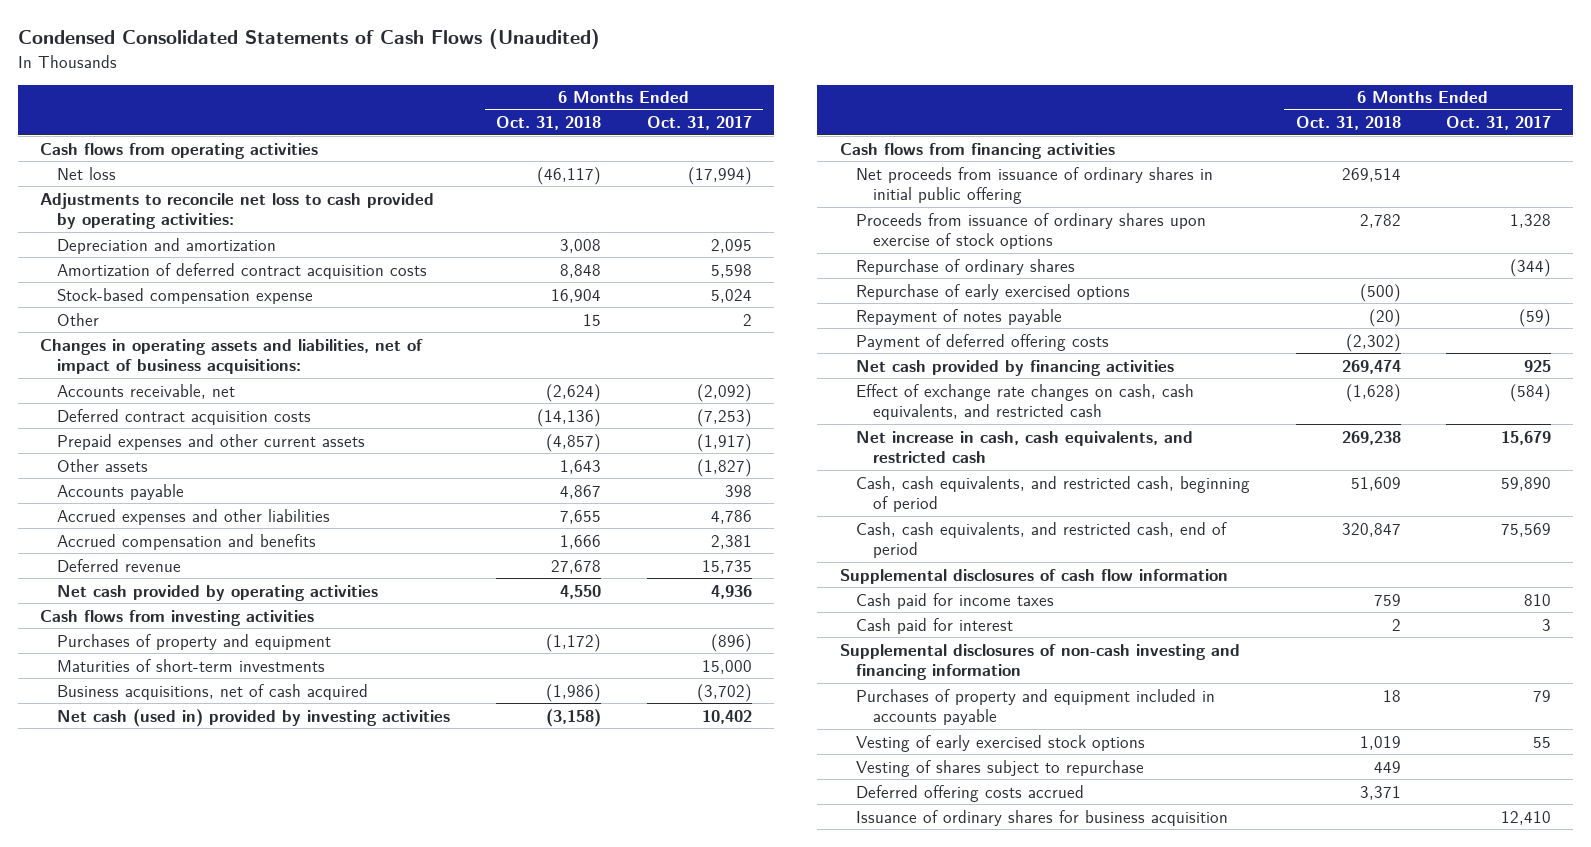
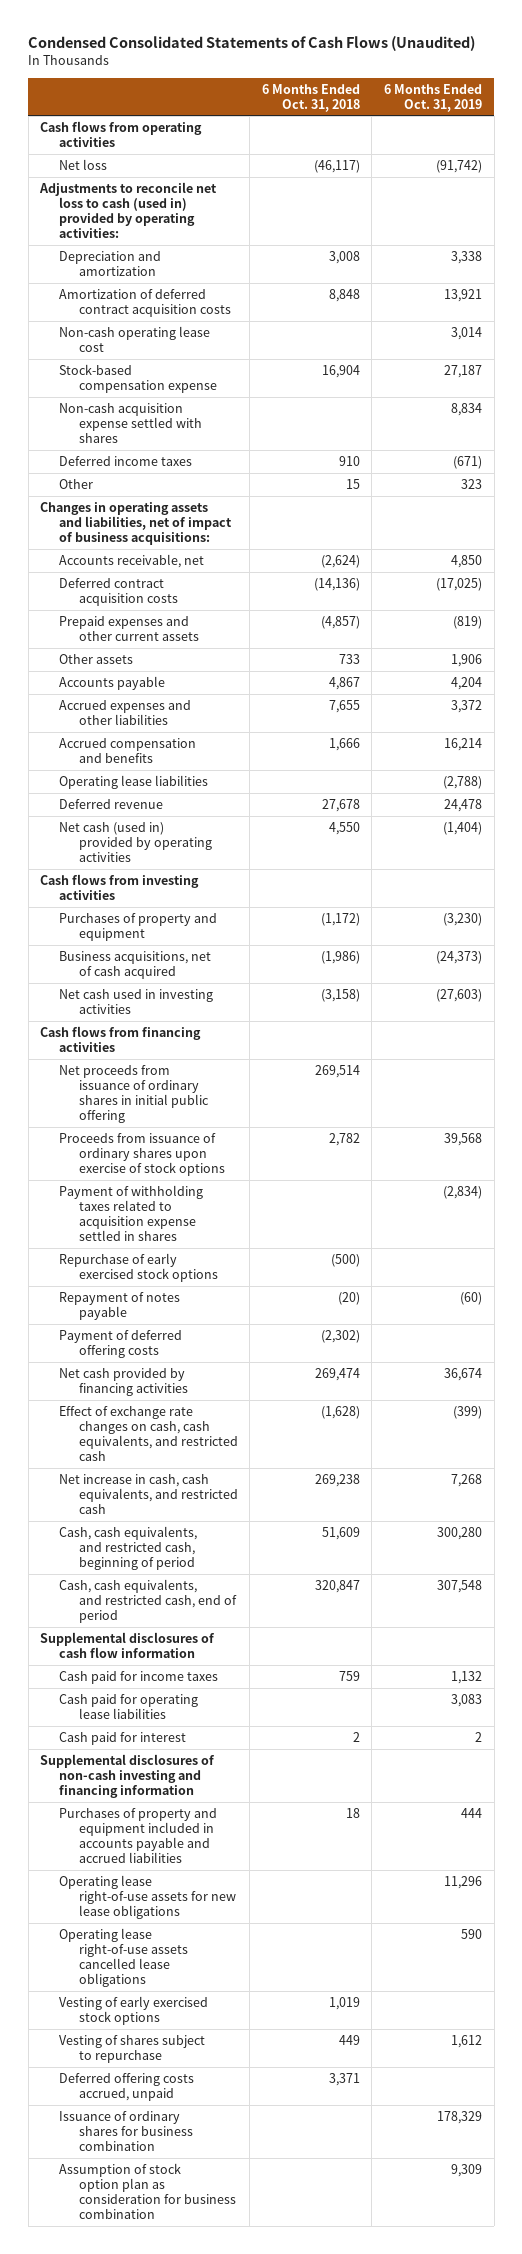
- | 6 Months Ended Oct. 31, 2018 | 6 Months Ended Oct. 31, 2017
+ | 6 Months Ended Oct. 31, 2018 | 6 Months Ended Oct. 31, 2019
- Adjustments to reconcile net loss to cash provided by operating activities:
+ Adjustments to reconcile net loss to cash (used in) provided by operating activities:
+ Non-cash operating lease cost | | 3,014
+ Non-cash acquisition expense settled with shares | | 8,834
+ Deferred income taxes | 910 | (671)
- Other assets | 1,643 | (1,827)
+ Other assets | 733 | 1,906
+ Operating lease liabilities | | (2,788)
- Net cash provided by operating activities | 4,550 | 4,936
+ Net cash (used in) provided by operating activities | 4,550 | (1,404)
- Maturities of short-term investments | | 15,000
- Net cash (used in) provided by investing activities | (3,158) | 10,402
+ Net cash used in investing activities | (3,158) | (27,603)
- Repurchase of ordinary shares | | (344)
- Repurchase of early exercised options | (500) |
+ Payment of withholding taxes related to acquisition expense settled in shares | | (2,834)
+ Repurchase of early exercised stock options | (500) |
+ Cash paid for operating lease liabilities | | 3,083
- Purchases of property and equipment included in accounts payable | 18 | 79
+ Purchases of property and equipment included in accounts payable and accrued liabilities | 18 | 444
+ Operating lease right-of-use assets for new lease obligations | | 11,296
+ Operating lease right-of-use assets cancelled lease obligations | | 590
- Deferred offering costs accrued | 3,371 |
- Issuance of ordinary shares for business acquisition | | 12,410
+ Deferred offering costs accrued, unpaid | 3,371 |
+ Issuance of ordinary shares for business combination | | 178,329
+ Assumption of stock option plan as consideration for business combination | | 9,309

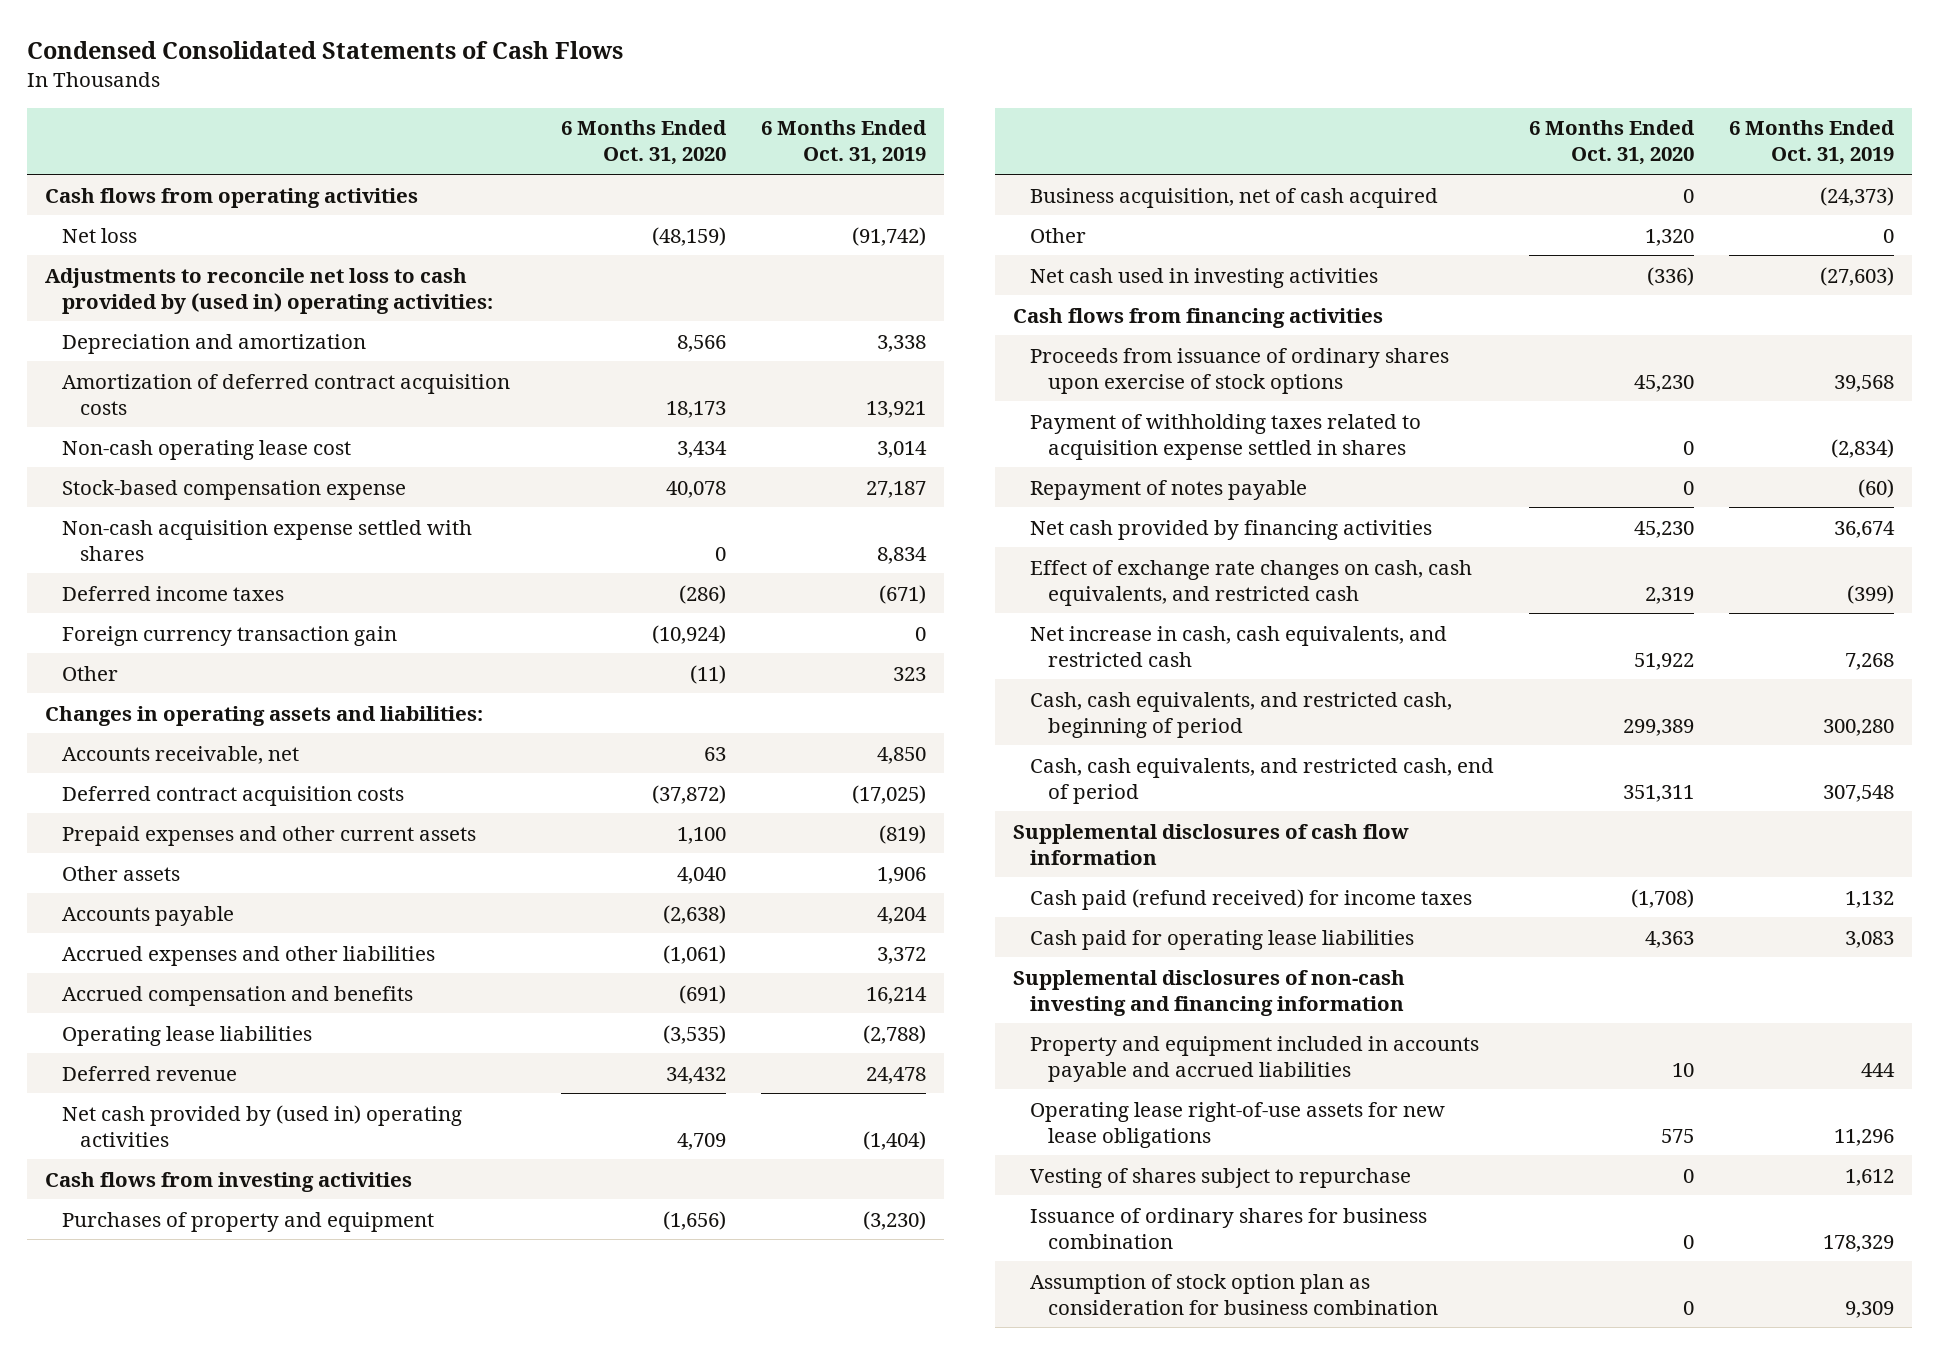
- Condensed Consolidated Statements of Cash Flows (Unaudited)
+ Condensed Consolidated Statements of Cash Flows
- | 6 Months Ended Oct. 31, 2018 | 6 Months Ended Oct. 31, 2019
+ | 6 Months Ended Oct. 31, 2020 | 6 Months Ended Oct. 31, 2019
- Adjustments to reconcile net loss to cash (used in) provided by operating activities:
+ Adjustments to reconcile net loss to cash provided by (used in) operating activities:
+ Foreign currency transaction gain | (10,924) | 0
- Changes in operating assets and liabilities, net of impact of business acquisitions:
+ Changes in operating assets and liabilities:
- Net cash (used in) provided by operating activities | 4,550 | (1,404)
+ Net cash provided by (used in) operating activities | 4,709 | (1,404)
- Business acquisitions, net of cash acquired | (1,986) | (24,373)
+ Business acquisition, net of cash acquired | 0 | (24,373)
+ Other | 1,320 | 0
- Net proceeds from issuance of ordinary shares in initial public offering | 269,514 |
- Repurchase of early exercised stock options | (500) |
- Payment of deferred offering costs | (2,302) |
- Cash paid for income taxes | 759 | 1,132
+ Cash paid (refund received) for income taxes | (1,708) | 1,132
- Cash paid for interest | 2 | 2
- Purchases of property and equipment included in accounts payable and accrued liabilities | 18 | 444
+ Property and equipment included in accounts payable and accrued liabilities | 10 | 444
- Operating lease right-of-use assets cancelled lease obligations | | 590
- Vesting of early exercised stock options | 1,019 |
- Deferred offering costs accrued, unpaid | 3,371 |

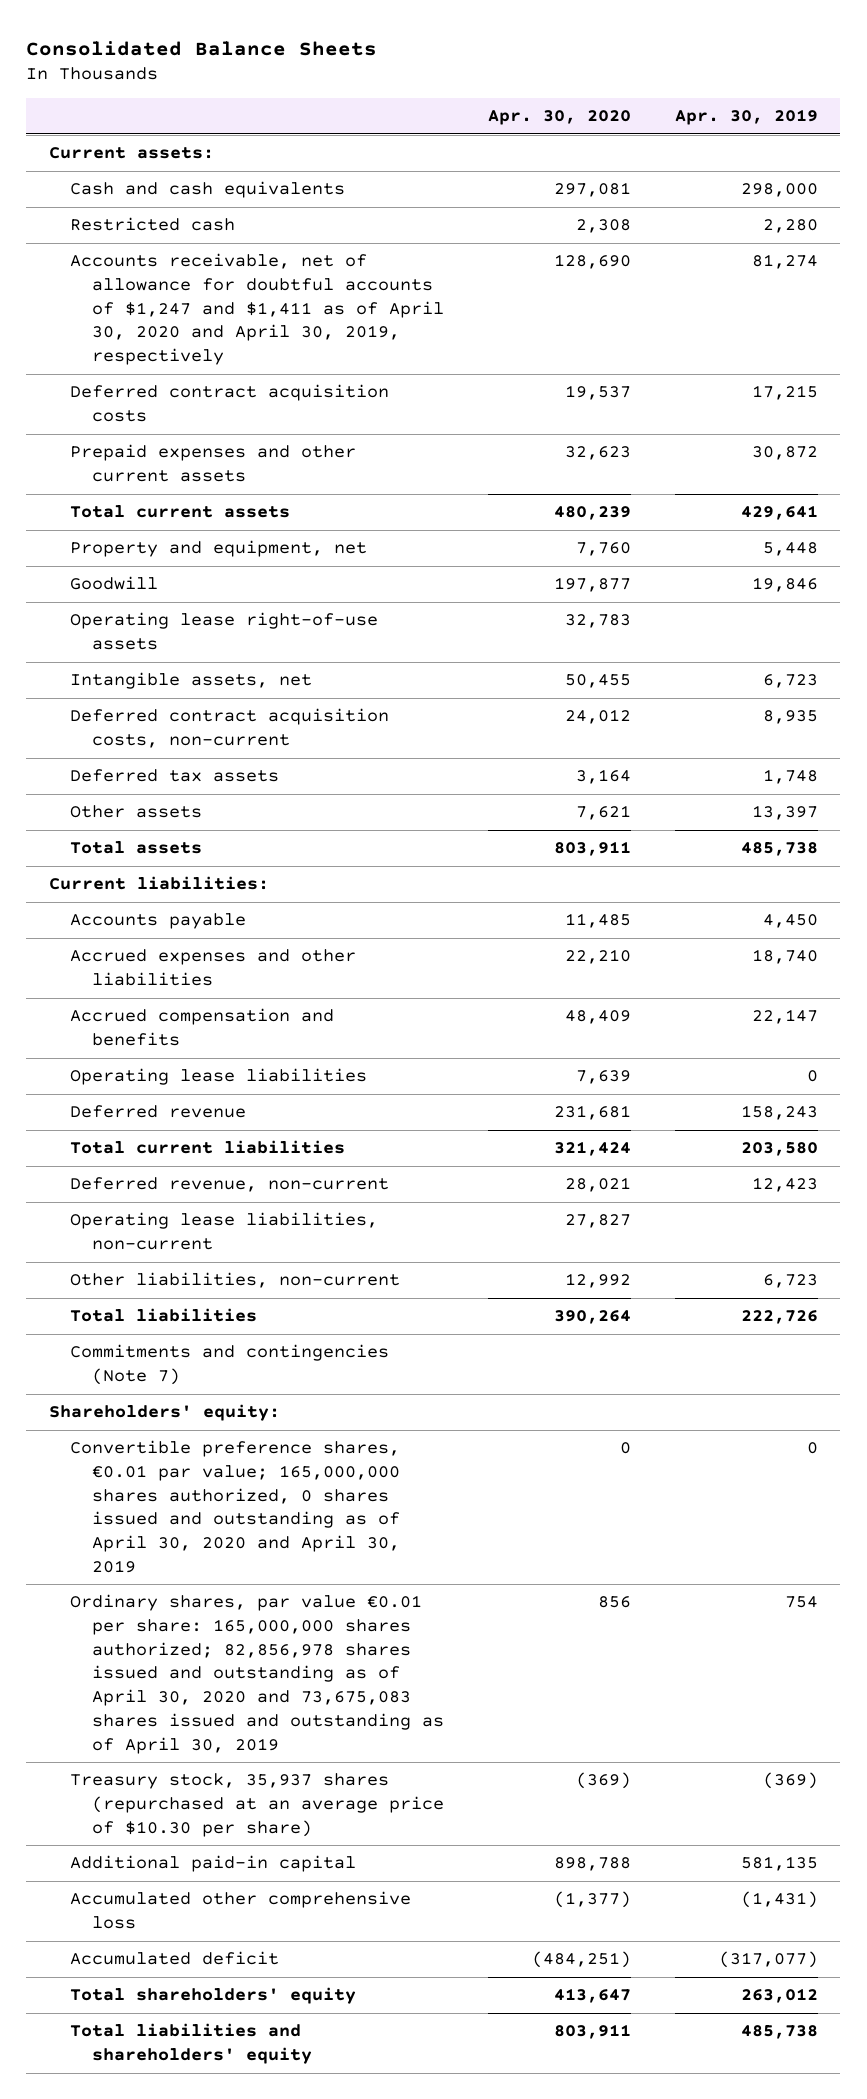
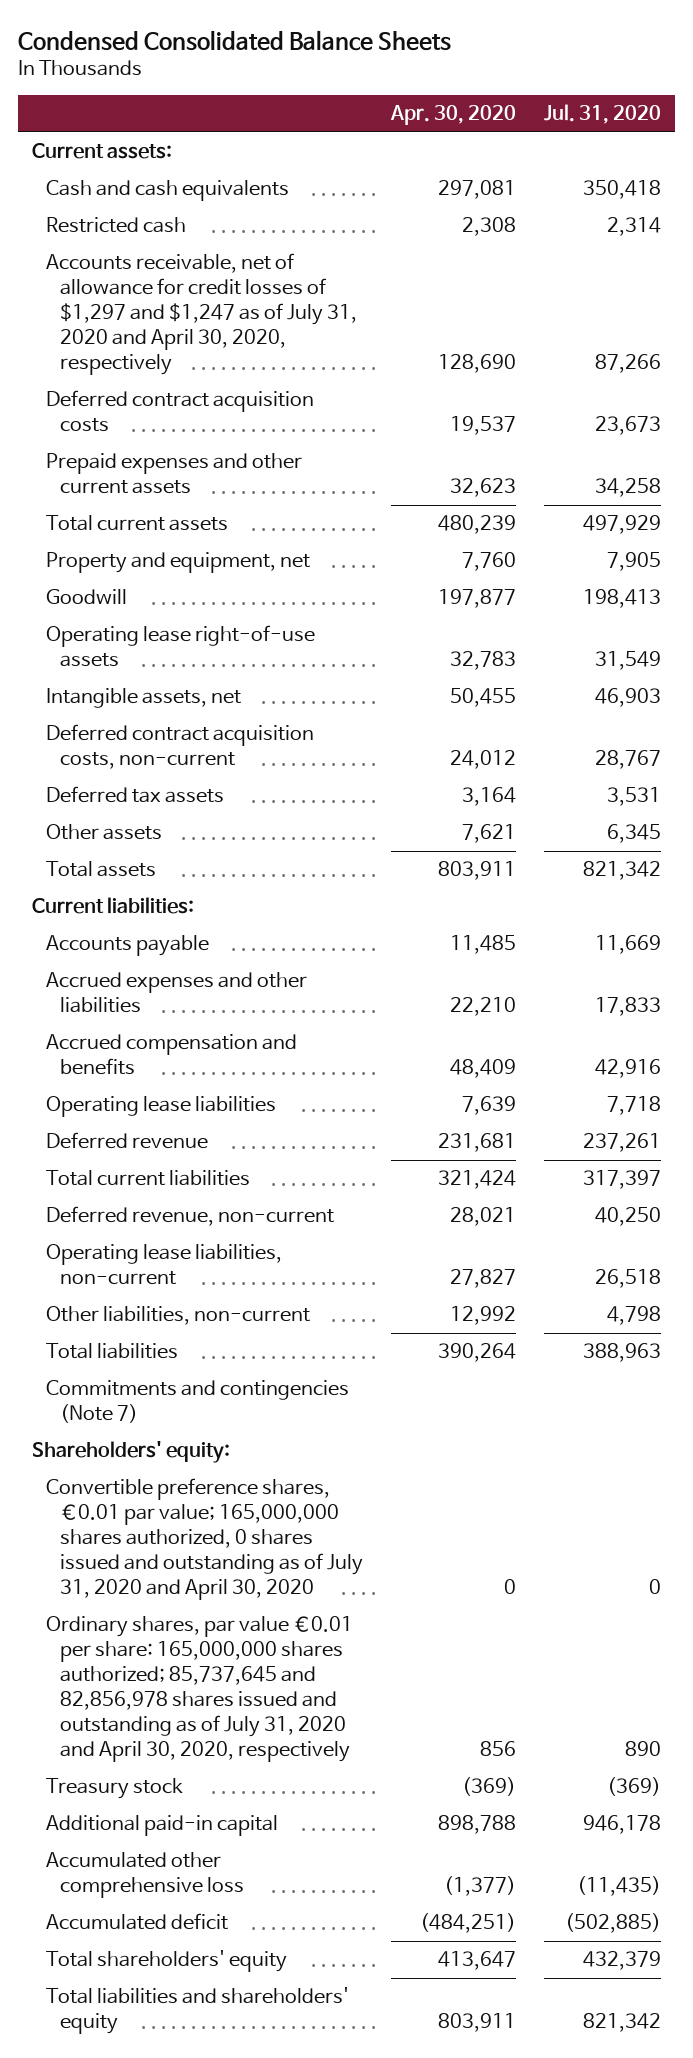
- Consolidated Balance Sheets
+ Condensed Consolidated Balance Sheets
- | Apr. 30, 2020 | Apr. 30, 2019
+ | Apr. 30, 2020 | Jul. 31, 2020
- Accounts receivable, net of allowance for doubtful accounts of $1,247 and $1,411 as of April 30, 2020 and April 30, 2019, respectively | 128,690 | 81,274
+ Accounts receivable, net of allowance for credit losses of $1,297 and $1,247 as of July 31, 2020 and April 30, 2020, respectively | 128,690 | 87,266
- Convertible preference shares, €0.01 par value; 165,000,000 shares authorized, 0 shares issued and outstanding as of April 30, 2020 and April 30, 2019 | 0 | 0
- Ordinary shares, par value €0.01 per share: 165,000,000 shares authorized; 82,856,978 shares issued and outstanding as of April 30, 2020 and 73,675,083 shares issued and outstanding as of April 30, 2019 | 856 | 754
- Treasury stock, 35,937 shares (repurchased at an average price of $10.30 per share) | (369) | (369)
+ Convertible preference shares, €0.01 par value; 165,000,000 shares authorized, 0 shares issued and outstanding as of July 31, 2020 and April 30, 2020 | 0 | 0
+ Ordinary shares, par value €0.01 per share: 165,000,000 shares authorized; 85,737,645 and 82,856,978 shares issued and outstanding as of July 31, 2020 and April 30, 2020, respectively | 856 | 890
+ Treasury stock | (369) | (369)

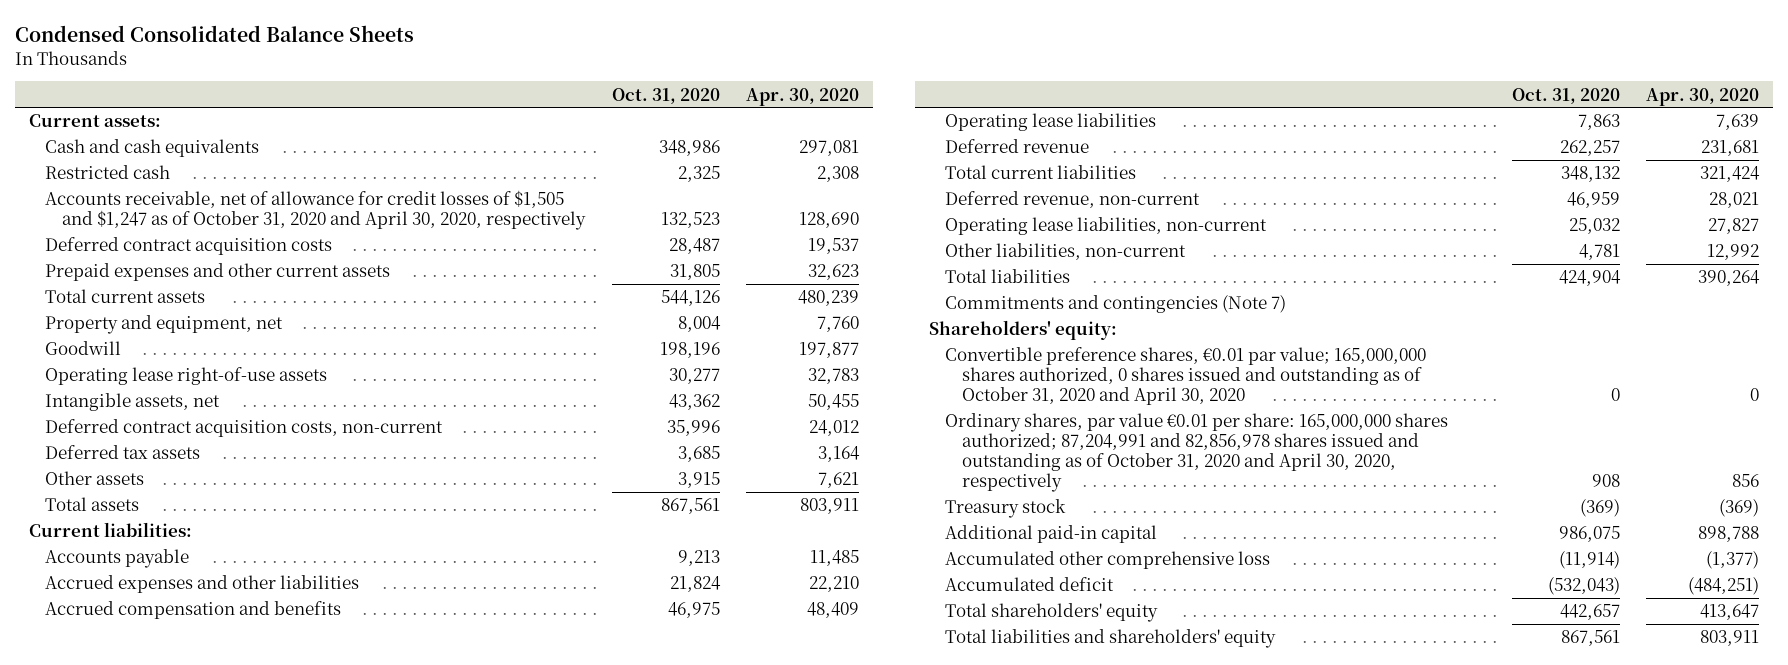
- | Apr. 30, 2020 | Jul. 31, 2020
+ | Oct. 31, 2020 | Apr. 30, 2020
- Accounts receivable, net of allowance for credit losses of $1,297 and $1,247 as of July 31, 2020 and April 30, 2020, respectively | 128,690 | 87,266
+ Accounts receivable, net of allowance for credit losses of $1,505 and $1,247 as of October 31, 2020 and April 30, 2020, respectively | 132,523 | 128,690
- Convertible preference shares, €0.01 par value; 165,000,000 shares authorized, 0 shares issued and outstanding as of July 31, 2020 and April 30, 2020 | 0 | 0
- Ordinary shares, par value €0.01 per share: 165,000,000 shares authorized; 85,737,645 and 82,856,978 shares issued and outstanding as of July 31, 2020 and April 30, 2020, respectively | 856 | 890
+ Convertible preference shares, €0.01 par value; 165,000,000 shares authorized, 0 shares issued and outstanding as of October 31, 2020 and April 30, 2020 | 0 | 0
+ Ordinary shares, par value €0.01 per share: 165,000,000 shares authorized; 87,204,991 and 82,856,978 shares issued and outstanding as of October 31, 2020 and April 30, 2020, respectively | 908 | 856

